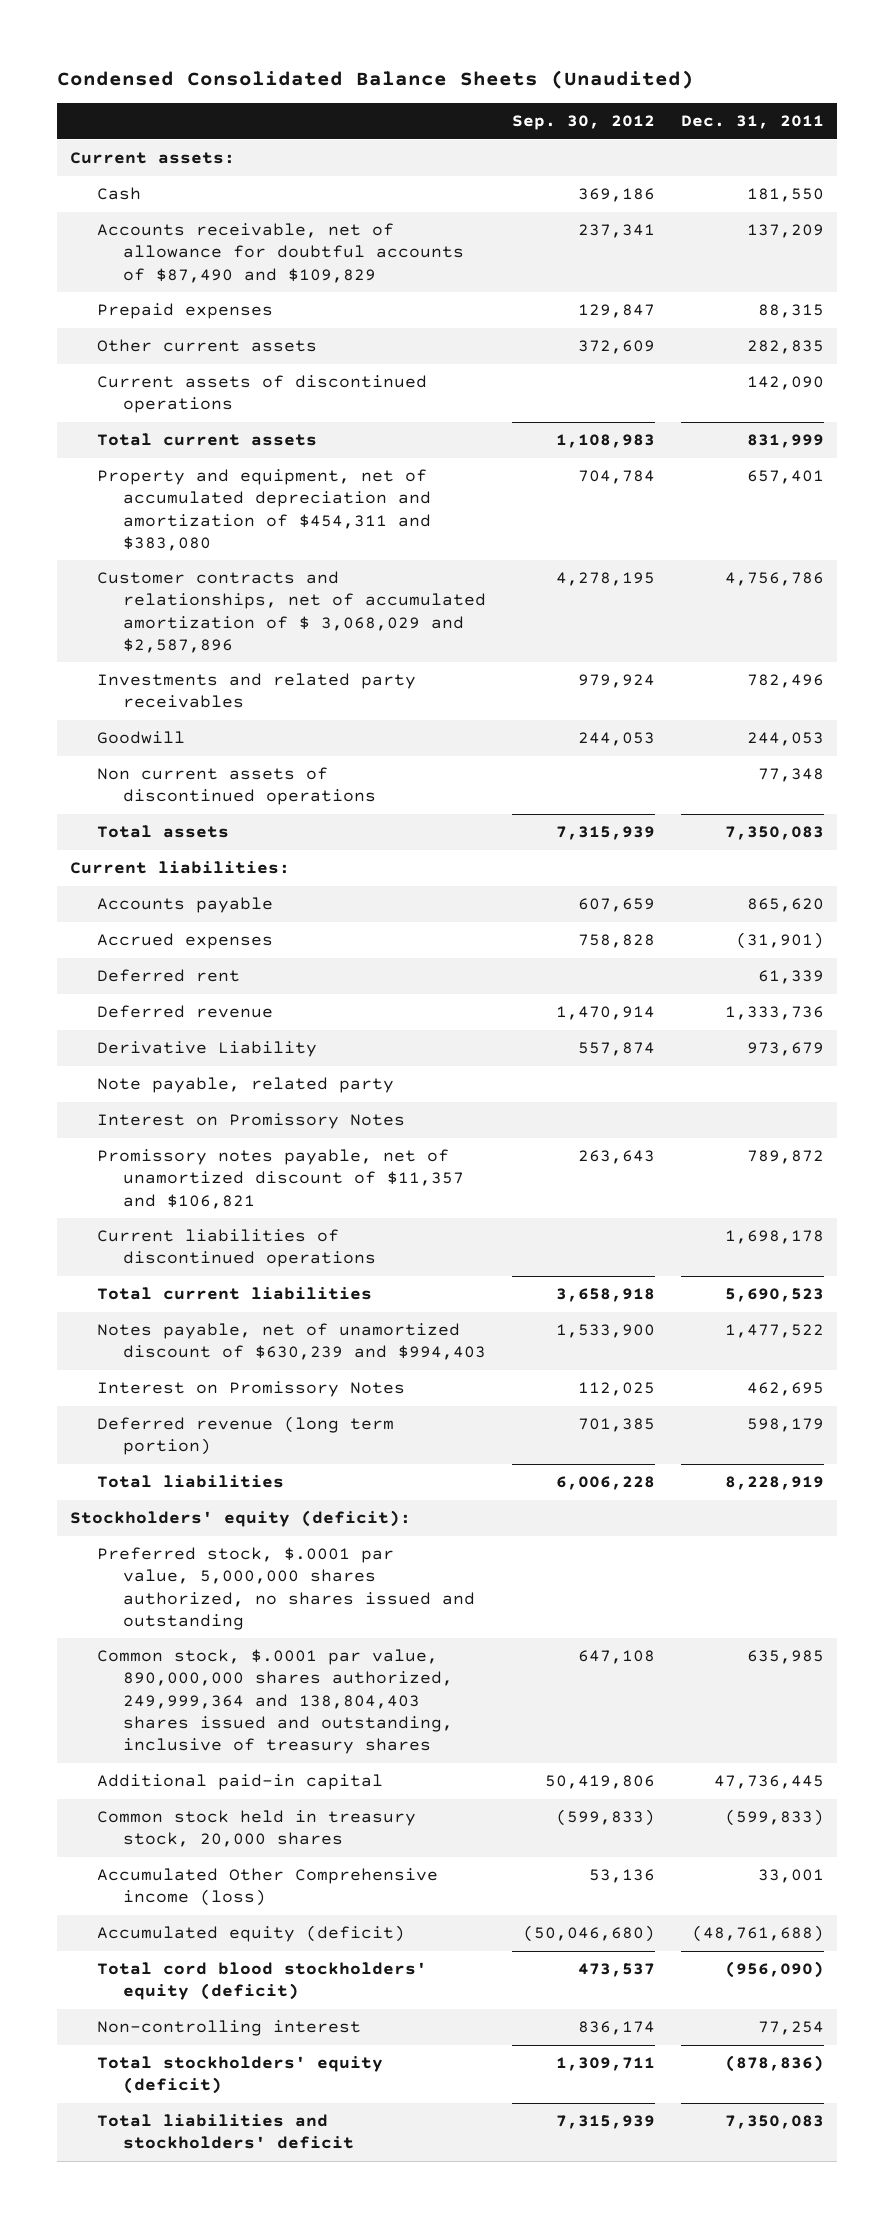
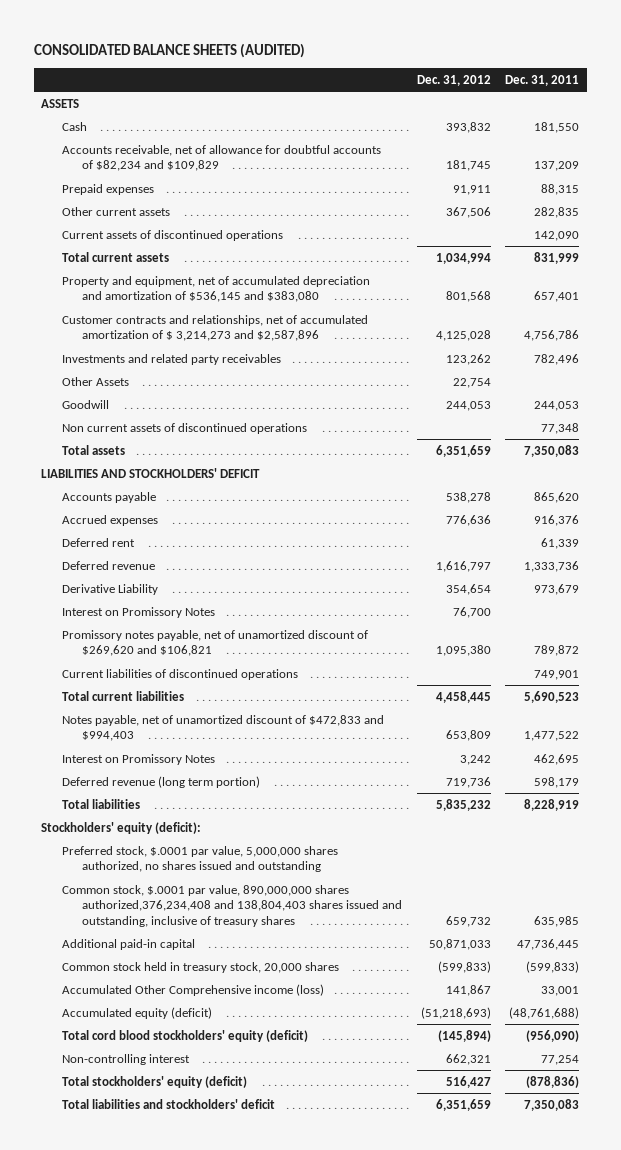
- Condensed Consolidated Balance Sheets (Unaudited)
+ CONSOLIDATED BALANCE SHEETS (AUDITED)
- | Sep. 30, 2012 | Dec. 31, 2011
+ | Dec. 31, 2012 | Dec. 31, 2011
- Current assets:
+ ASSETS
- Accounts receivable, net of allowance for doubtful accounts of $87,490 and $109,829 | 237,341 | 137,209
+ Accounts receivable, net of allowance for doubtful accounts of $82,234 and $109,829 | 181,745 | 137,209
- Property and equipment, net of accumulated depreciation and amortization of $454,311 and $383,080 | 704,784 | 657,401
- Customer contracts and relationships, net of accumulated amortization of $ 3,068,029 and $2,587,896 | 4,278,195 | 4,756,786
+ Property and equipment, net of accumulated depreciation and amortization of $536,145 and $383,080 | 801,568 | 657,401
+ Customer contracts and relationships, net of accumulated amortization of $ 3,214,273 and $2,587,896 | 4,125,028 | 4,756,786
+ Other Assets | 22,754 |
- Current liabilities:
+ LIABILITIES AND STOCKHOLDERS' DEFICIT
- Accrued expenses | 758,828 | (31,901)
+ Accrued expenses | 776,636 | 916,376
- Note payable, related party
- Promissory notes payable, net of unamortized discount of $11,357 and $106,821 | 263,643 | 789,872
- Current liabilities of discontinued operations | | 1,698,178
+ Promissory notes payable, net of unamortized discount of $269,620 and $106,821 | 1,095,380 | 789,872
+ Current liabilities of discontinued operations | | 749,901
- Notes payable, net of unamortized discount of $630,239 and $994,403 | 1,533,900 | 1,477,522
+ Notes payable, net of unamortized discount of $472,833 and $994,403 | 653,809 | 1,477,522
- Common stock, $.0001 par value, 890,000,000 shares authorized, 249,999,364 and 138,804,403 shares issued and outstanding, inclusive of treasury shares | 647,108 | 635,985
+ Common stock, $.0001 par value, 890,000,000 shares authorized,376,234,408 and 138,804,403 shares issued and outstanding, inclusive of treasury shares | 659,732 | 635,985

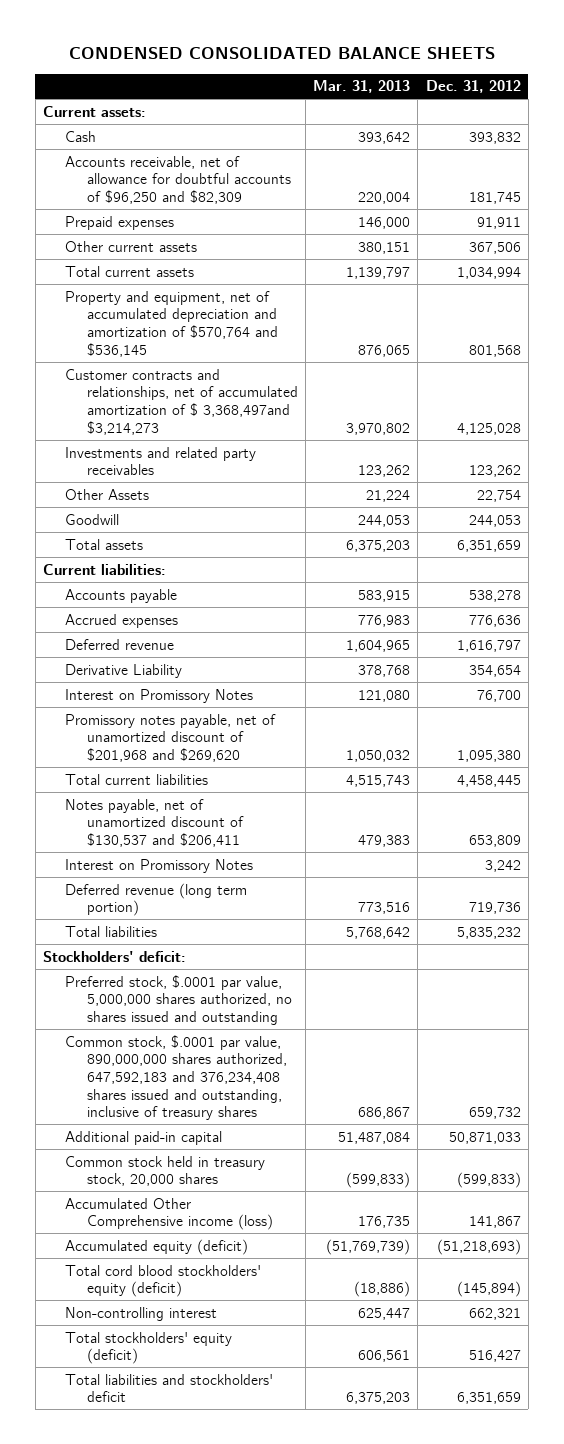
- CONSOLIDATED BALANCE SHEETS (AUDITED)
+ CONDENSED CONSOLIDATED BALANCE SHEETS
- | Dec. 31, 2012 | Dec. 31, 2011
+ | Mar. 31, 2013 | Dec. 31, 2012
- ASSETS
+ Current assets:
- Accounts receivable, net of allowance for doubtful accounts of $82,234 and $109,829 | 181,745 | 137,209
+ Accounts receivable, net of allowance for doubtful accounts of $96,250 and $82,309 | 220,004 | 181,745
- Current assets of discontinued operations | | 142,090
- Property and equipment, net of accumulated depreciation and amortization of $536,145 and $383,080 | 801,568 | 657,401
- Customer contracts and relationships, net of accumulated amortization of $ 3,214,273 and $2,587,896 | 4,125,028 | 4,756,786
+ Property and equipment, net of accumulated depreciation and amortization of $570,764 and $536,145 | 876,065 | 801,568
+ Customer contracts and relationships, net of accumulated amortization of $ 3,368,497and $3,214,273 | 3,970,802 | 4,125,028
- Non current assets of discontinued operations | | 77,348
- LIABILITIES AND STOCKHOLDERS' DEFICIT
+ Current liabilities:
- Deferred rent | | 61,339
- Promissory notes payable, net of unamortized discount of $269,620 and $106,821 | 1,095,380 | 789,872
- Current liabilities of discontinued operations | | 749,901
+ Promissory notes payable, net of unamortized discount of $201,968 and $269,620 | 1,050,032 | 1,095,380
- Notes payable, net of unamortized discount of $472,833 and $994,403 | 653,809 | 1,477,522
+ Notes payable, net of unamortized discount of $130,537 and $206,411 | 479,383 | 653,809
- Stockholders' equity (deficit):
+ Stockholders' deficit:
- Common stock, $.0001 par value, 890,000,000 shares authorized,376,234,408 and 138,804,403 shares issued and outstanding, inclusive of treasury shares | 659,732 | 635,985
+ Common stock, $.0001 par value, 890,000,000 shares authorized, 647,592,183 and 376,234,408 shares issued and outstanding, inclusive of treasury shares | 686,867 | 659,732

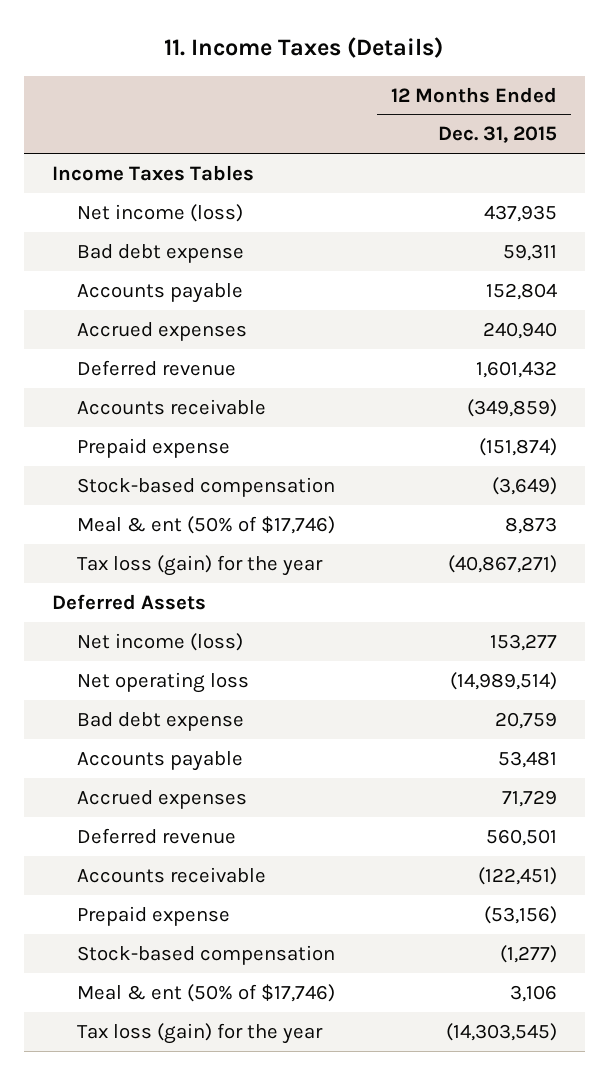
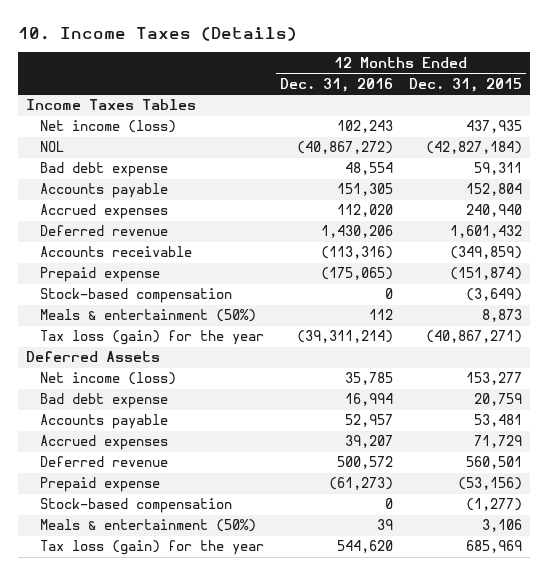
- 11. Income Taxes (Details)
+ 10. Income Taxes (Details)
- | 12 Months Ended Dec. 31, 2015
+ | 12 Months Ended Dec. 31, 2016 | 12 Months Ended Dec. 31, 2015
+ NOL | (40,867,272) | (42,827,184)
- Meal & ent (50% of $17,746) | 8,873
+ Meals & entertainment (50%) | 112 | 8,873
- Net operating loss | (14,989,514)
- Accounts receivable | (122,451)
- Meal & ent (50% of $17,746) | 3,106
- Tax loss (gain) for the year | (14,303,545)
+ Meals & entertainment (50%) | 39 | 3,106
+ Tax loss (gain) for the year | 544,620 | 685,969

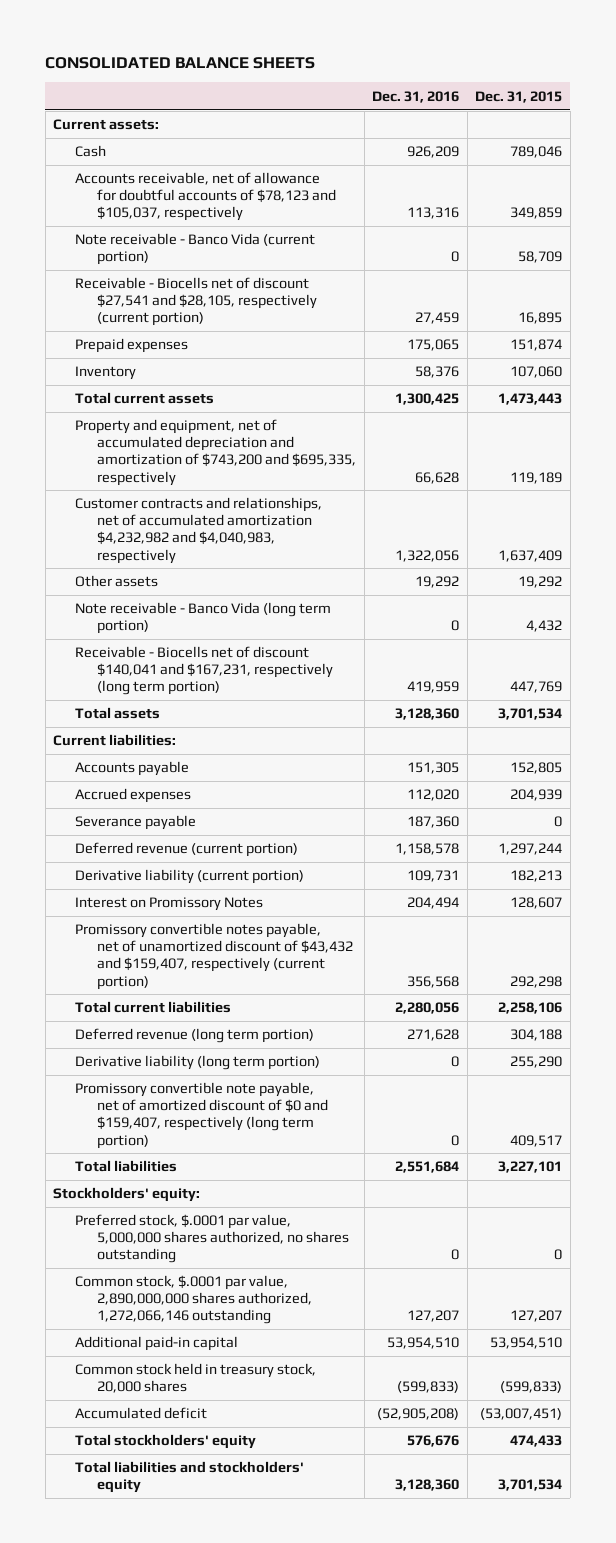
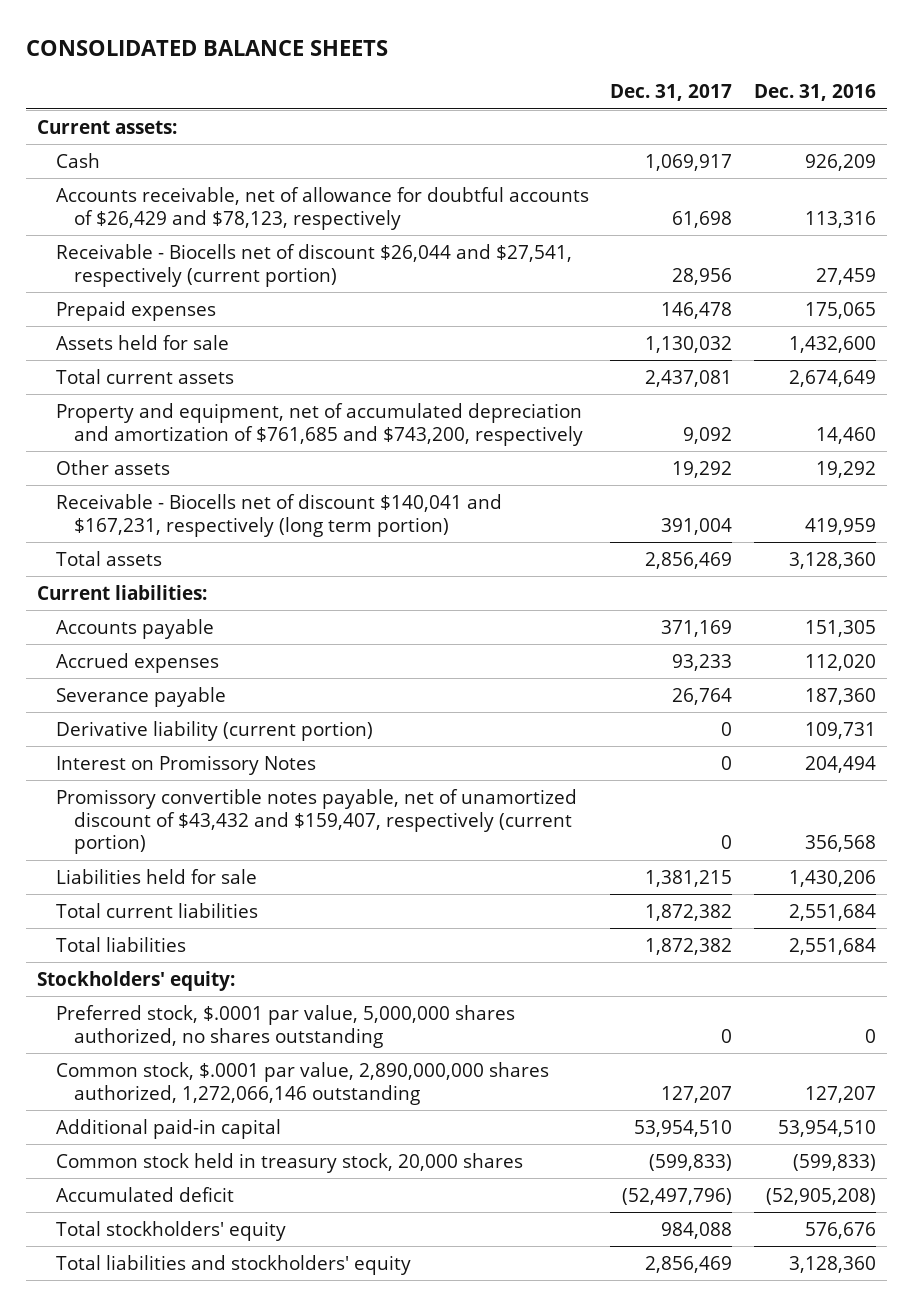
- | Dec. 31, 2016 | Dec. 31, 2015
+ | Dec. 31, 2017 | Dec. 31, 2016
- Accounts receivable, net of allowance for doubtful accounts of $78,123 and $105,037, respectively | 113,316 | 349,859
- Note receivable - Banco Vida (current portion) | 0 | 58,709
- Receivable - Biocells net of discount $27,541 and $28,105, respectively (current portion) | 27,459 | 16,895
+ Accounts receivable, net of allowance for doubtful accounts of $26,429 and $78,123, respectively | 61,698 | 113,316
+ Receivable - Biocells net of discount $26,044 and $27,541, respectively (current portion) | 28,956 | 27,459
- Inventory | 58,376 | 107,060
- Total current assets | 1,300,425 | 1,473,443
- Property and equipment, net of accumulated depreciation and amortization of $743,200 and $695,335, respectively | 66,628 | 119,189
- Customer contracts and relationships, net of accumulated amortization $4,232,982 and $4,040,983, respectively | 1,322,056 | 1,637,409
+ Assets held for sale | 1,130,032 | 1,432,600
+ Total current assets | 2,437,081 | 2,674,649
+ Property and equipment, net of accumulated depreciation and amortization of $761,685 and $743,200, respectively | 9,092 | 14,460
- Note receivable - Banco Vida (long term portion) | 0 | 4,432
- Deferred revenue (current portion) | 1,158,578 | 1,297,244
- Total current liabilities | 2,280,056 | 2,258,106
- Deferred revenue (long term portion) | 271,628 | 304,188
- Derivative liability (long term portion) | 0 | 255,290
- Promissory convertible note payable, net of amortized discount of $0 and $159,407, respectively (long term portion) | 0 | 409,517
+ Liabilities held for sale | 1,381,215 | 1,430,206
+ Total current liabilities | 1,872,382 | 2,551,684

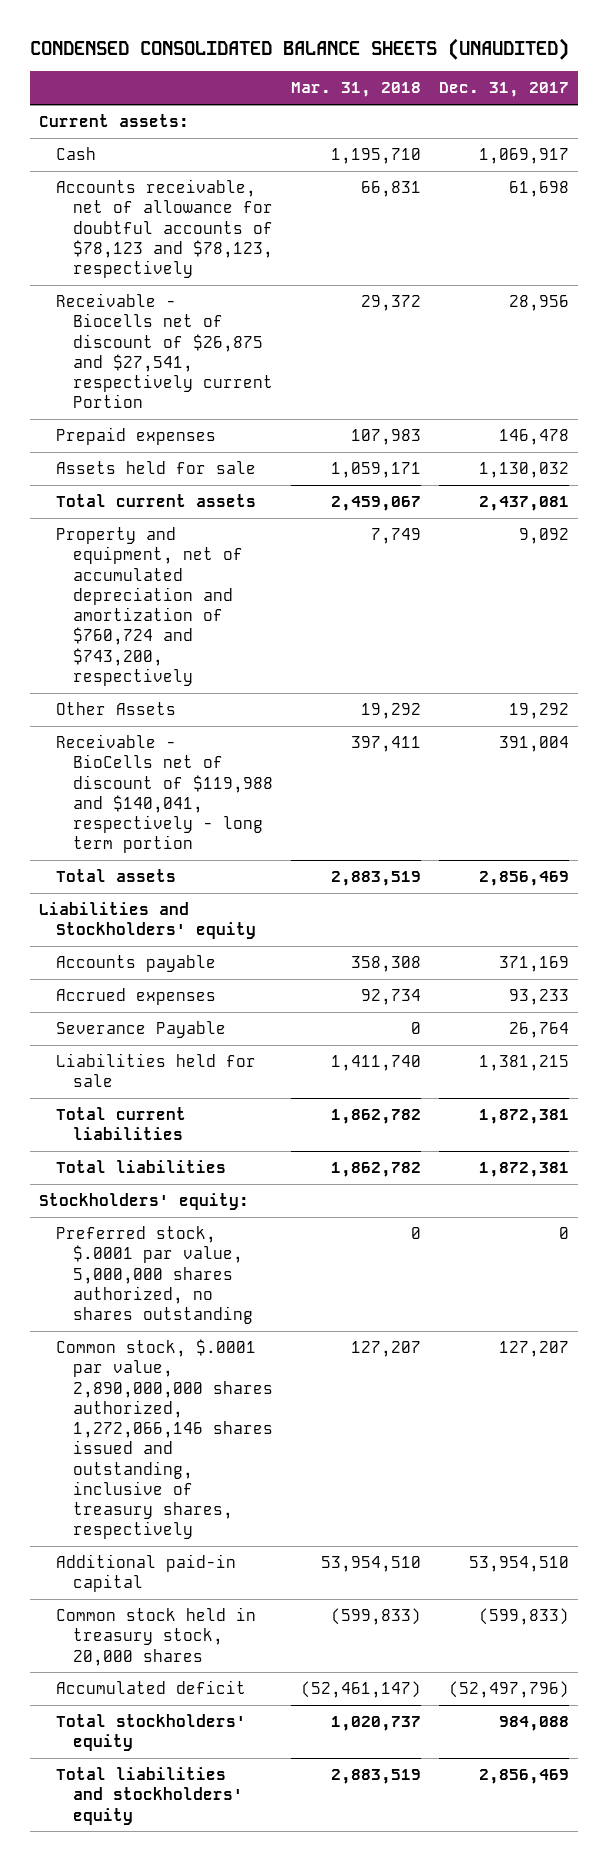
- CONSOLIDATED BALANCE SHEETS
+ CONDENSED CONSOLIDATED BALANCE SHEETS (UNAUDITED)
- | Dec. 31, 2017 | Dec. 31, 2016
+ | Mar. 31, 2018 | Dec. 31, 2017
- Accounts receivable, net of allowance for doubtful accounts of $26,429 and $78,123, respectively | 61,698 | 113,316
- Receivable - Biocells net of discount $26,044 and $27,541, respectively (current portion) | 28,956 | 27,459
+ Accounts receivable, net of allowance for doubtful accounts of $78,123 and $78,123, respectively | 66,831 | 61,698
+ Receivable - Biocells net of discount of $26,875 and $27,541, respectively current Portion | 29,372 | 28,956
- Property and equipment, net of accumulated depreciation and amortization of $761,685 and $743,200, respectively | 9,092 | 14,460
- Other assets | 19,292 | 19,292
- Receivable - Biocells net of discount $140,041 and $167,231, respectively (long term portion) | 391,004 | 419,959
+ Property and equipment, net of accumulated depreciation and amortization of $760,724 and $743,200, respectively | 7,749 | 9,092
+ Other Assets | 19,292 | 19,292
+ Receivable - BioCells net of discount of $119,988 and $140,041, respectively - long term portion | 397,411 | 391,004
- Current liabilities:
+ Liabilities and Stockholders' equity
- Severance payable | 26,764 | 187,360
- Derivative liability (current portion) | 0 | 109,731
- Interest on Promissory Notes | 0 | 204,494
- Promissory convertible notes payable, net of unamortized discount of $43,432 and $159,407, respectively (current portion) | 0 | 356,568
+ Severance Payable | 0 | 26,764
- Total current liabilities | 1,872,382 | 2,551,684
- Total liabilities | 1,872,382 | 2,551,684
+ Total current liabilities | 1,862,782 | 1,872,381
+ Total liabilities | 1,862,782 | 1,872,381
- Common stock, $.0001 par value, 2,890,000,000 shares authorized, 1,272,066,146 outstanding | 127,207 | 127,207
+ Common stock, $.0001 par value, 2,890,000,000 shares authorized, 1,272,066,146 shares issued and outstanding, inclusive of treasury shares, respectively | 127,207 | 127,207

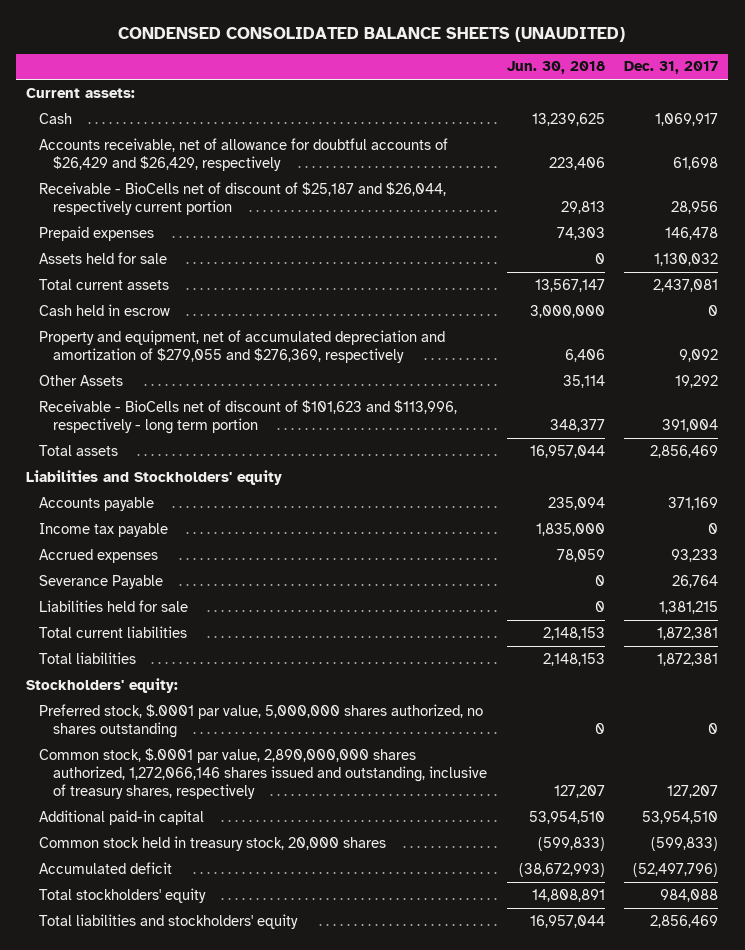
- | Mar. 31, 2018 | Dec. 31, 2017
+ | Jun. 30, 2018 | Dec. 31, 2017
- Accounts receivable, net of allowance for doubtful accounts of $78,123 and $78,123, respectively | 66,831 | 61,698
- Receivable - Biocells net of discount of $26,875 and $27,541, respectively current Portion | 29,372 | 28,956
+ Accounts receivable, net of allowance for doubtful accounts of $26,429 and $26,429, respectively | 223,406 | 61,698
+ Receivable - BioCells net of discount of $25,187 and $26,044, respectively current portion | 29,813 | 28,956
- Property and equipment, net of accumulated depreciation and amortization of $760,724 and $743,200, respectively | 7,749 | 9,092
+ Cash held in escrow | 3,000,000 | 0
+ Property and equipment, net of accumulated depreciation and amortization of $279,055 and $276,369, respectively | 6,406 | 9,092
- Receivable - BioCells net of discount of $119,988 and $140,041, respectively - long term portion | 397,411 | 391,004
+ Receivable - BioCells net of discount of $101,623 and $113,996, respectively - long term portion | 348,377 | 391,004
+ Income tax payable | 1,835,000 | 0

